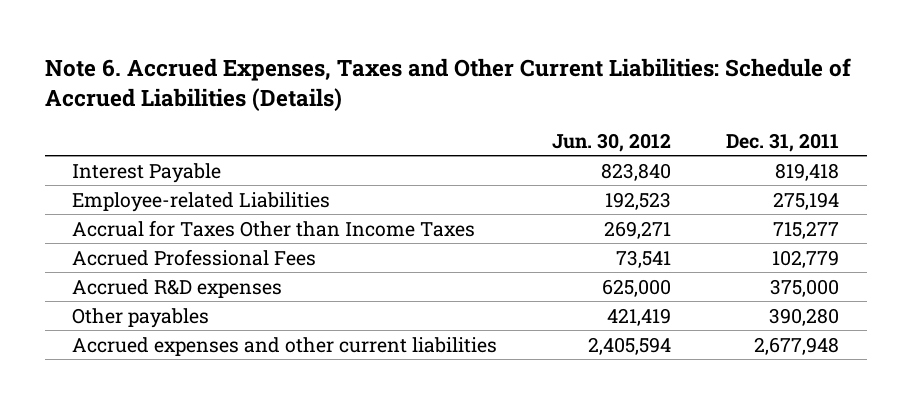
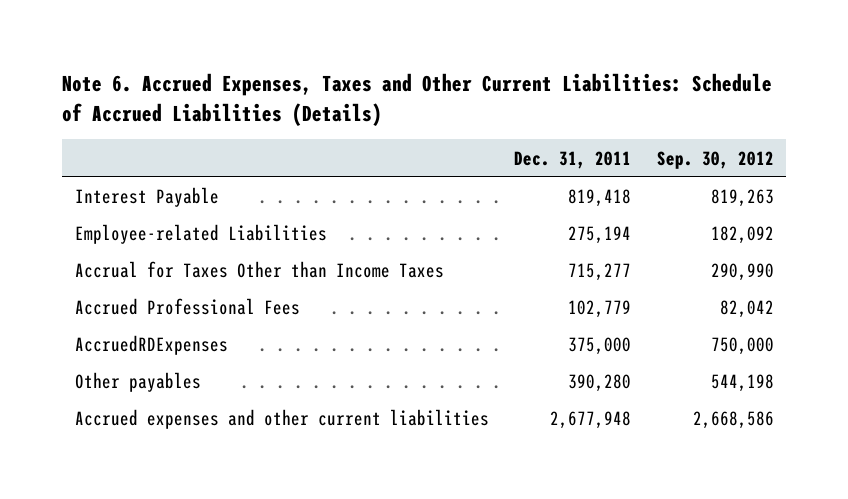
- | Jun. 30, 2012 | Dec. 31, 2011
+ | Dec. 31, 2011 | Sep. 30, 2012
- Accrued R&D expenses | 625,000 | 375,000
+ AccruedRDExpenses | 375,000 | 750,000

